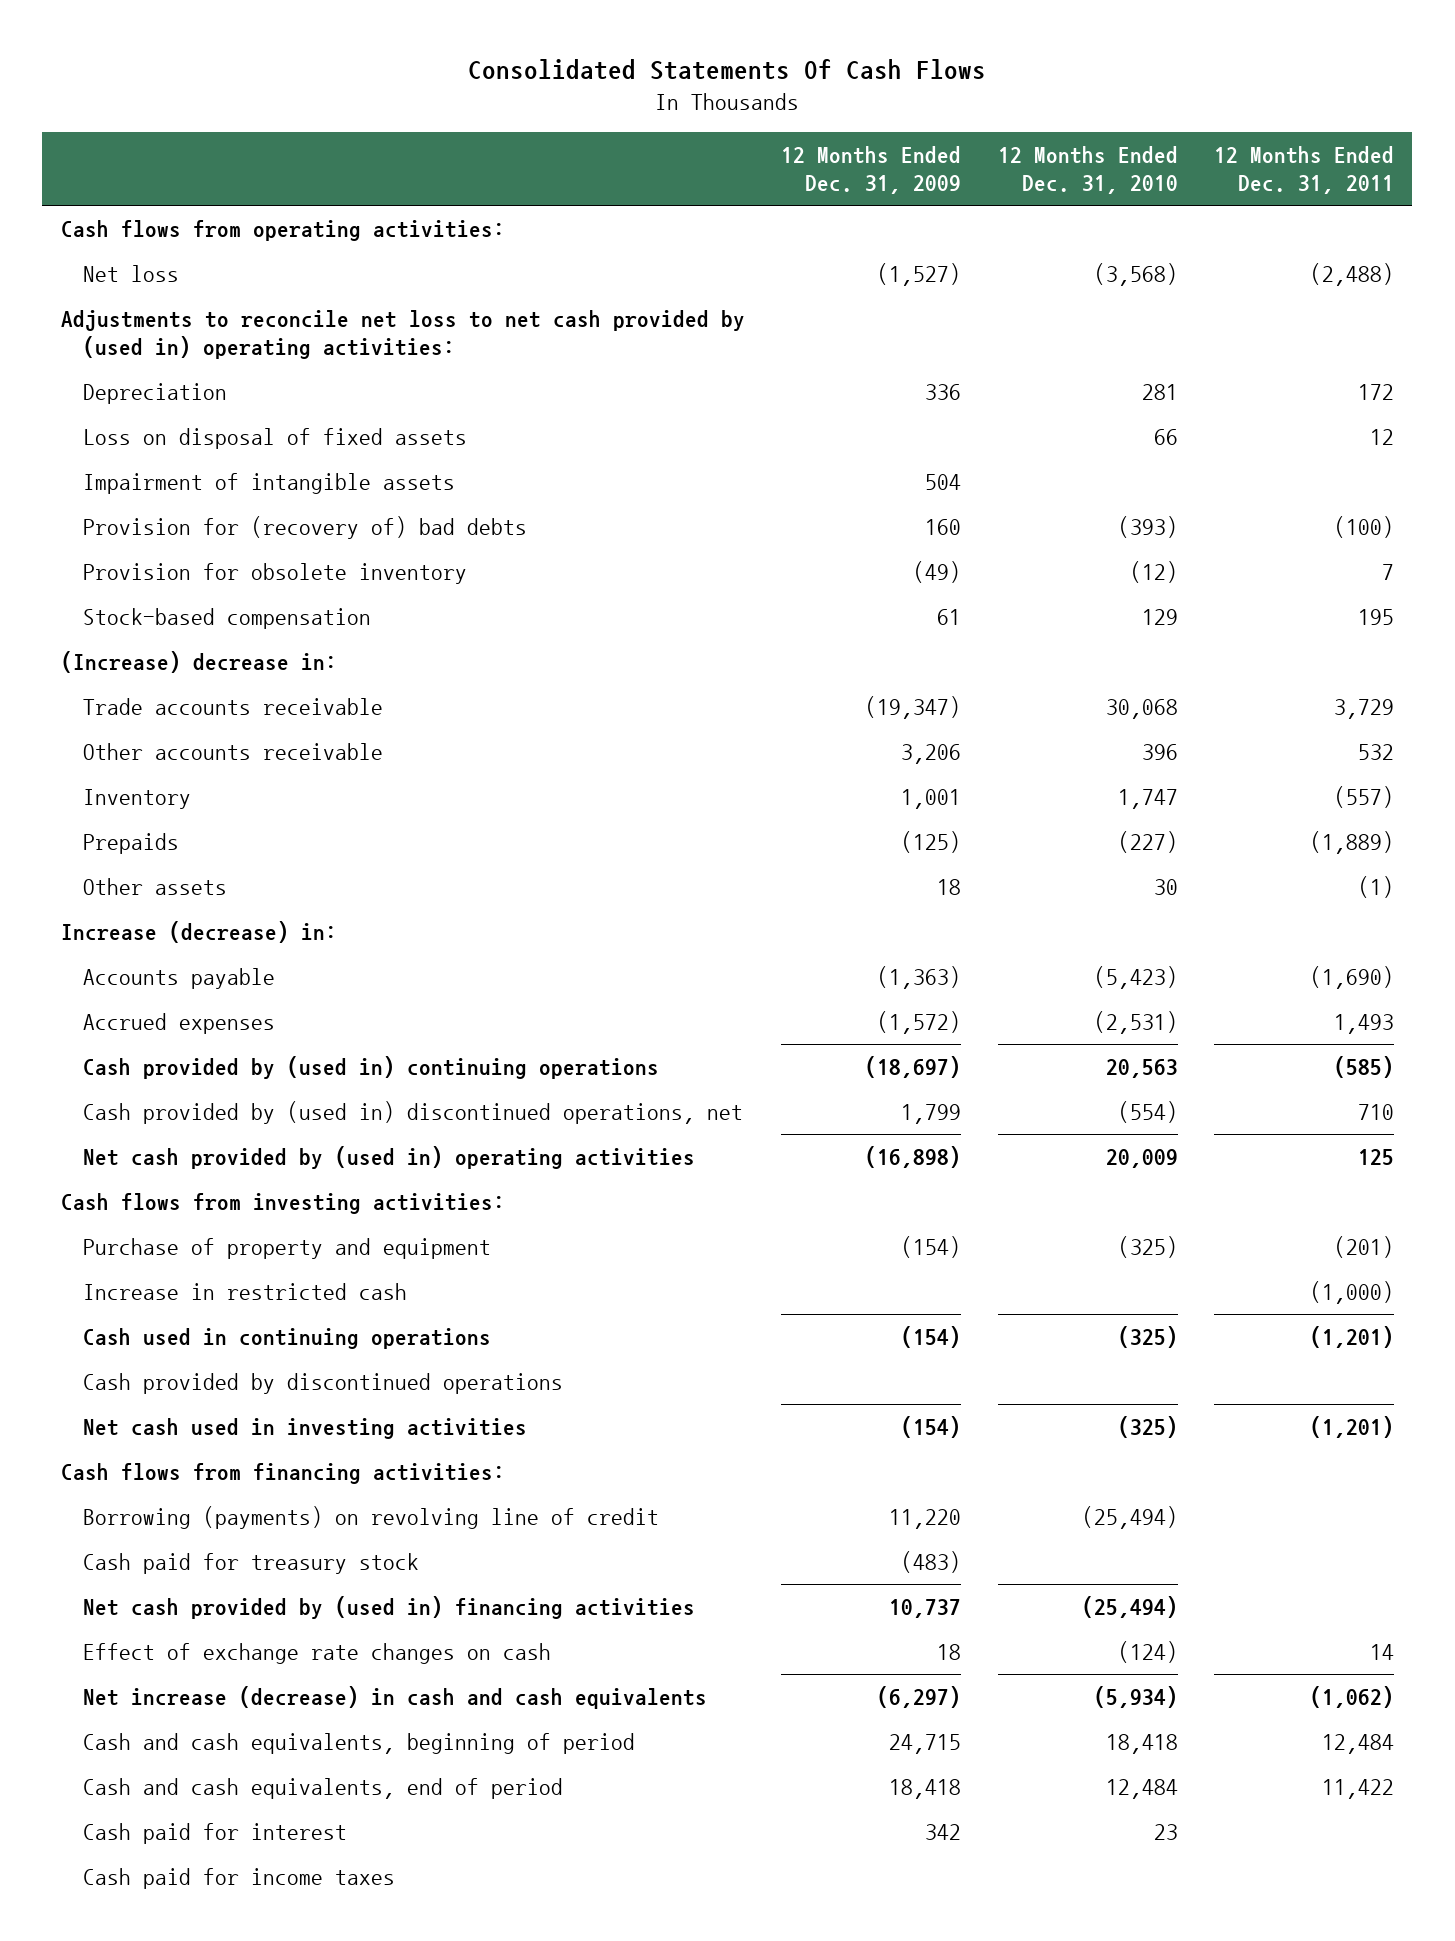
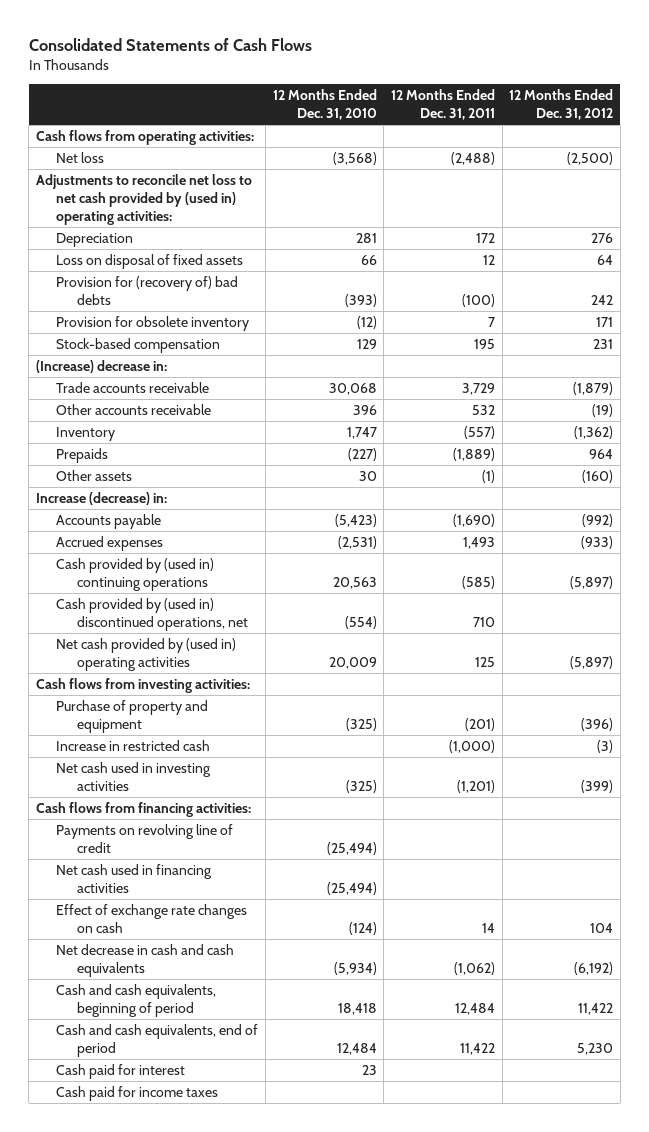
- Consolidated Statements Of Cash Flows
+ Consolidated Statements of Cash Flows
- | 12 Months Ended Dec. 31, 2009 | 12 Months Ended Dec. 31, 2010 | 12 Months Ended Dec. 31, 2011
+ | 12 Months Ended Dec. 31, 2010 | 12 Months Ended Dec. 31, 2011 | 12 Months Ended Dec. 31, 2012
- Impairment of intangible assets | 504 | |
- Cash used in continuing operations | (154) | (325) | (1,201)
- Cash provided by discontinued operations
- Borrowing (payments) on revolving line of credit | 11,220 | (25,494) |
- Cash paid for treasury stock | (483) | |
- Net cash provided by (used in) financing activities | 10,737 | (25,494) |
+ Payments on revolving line of credit | (25,494) | |
+ Net cash used in financing activities | (25,494) | |
- Net increase (decrease) in cash and cash equivalents | (6,297) | (5,934) | (1,062)
+ Net decrease in cash and cash equivalents | (5,934) | (1,062) | (6,192)

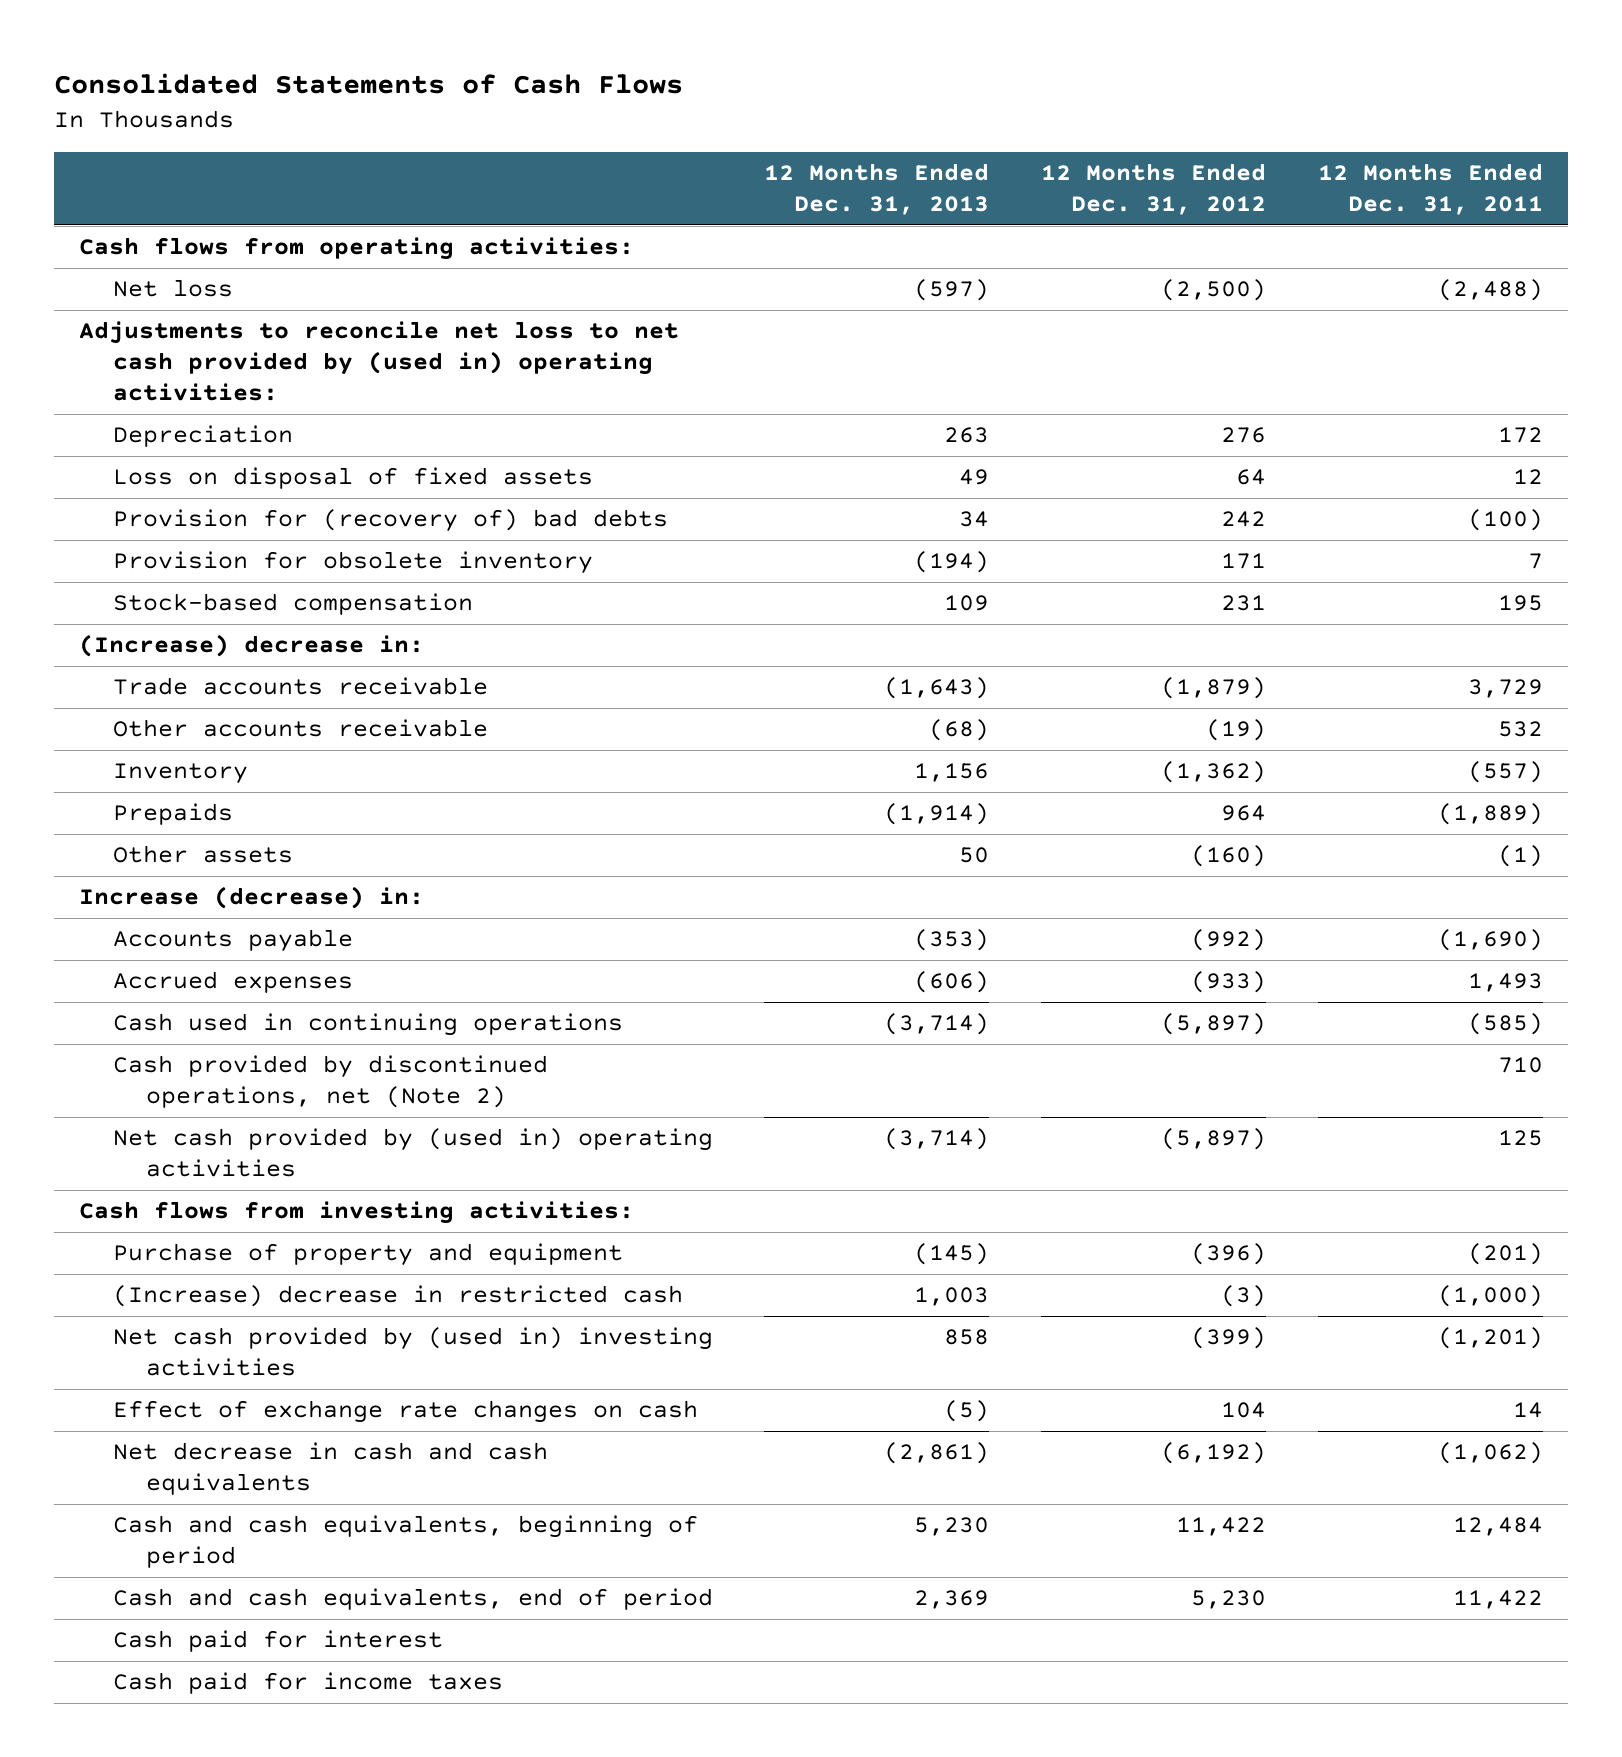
- | 12 Months Ended Dec. 31, 2010 | 12 Months Ended Dec. 31, 2011 | 12 Months Ended Dec. 31, 2012
+ | 12 Months Ended Dec. 31, 2013 | 12 Months Ended Dec. 31, 2012 | 12 Months Ended Dec. 31, 2011
- Cash provided by (used in) continuing operations | 20,563 | (585) | (5,897)
- Cash provided by (used in) discontinued operations, net | (554) | 710 |
+ Cash used in continuing operations | (3,714) | (5,897) | (585)
+ Cash provided by discontinued operations, net (Note 2) | | | 710
- Increase in restricted cash | | (1,000) | (3)
- Net cash used in investing activities | (325) | (1,201) | (399)
- Cash flows from financing activities:
- Payments on revolving line of credit | (25,494) | |
- Net cash used in financing activities | (25,494) | |
+ (Increase) decrease in restricted cash | 1,003 | (3) | (1,000)
+ Net cash provided by (used in) investing activities | 858 | (399) | (1,201)

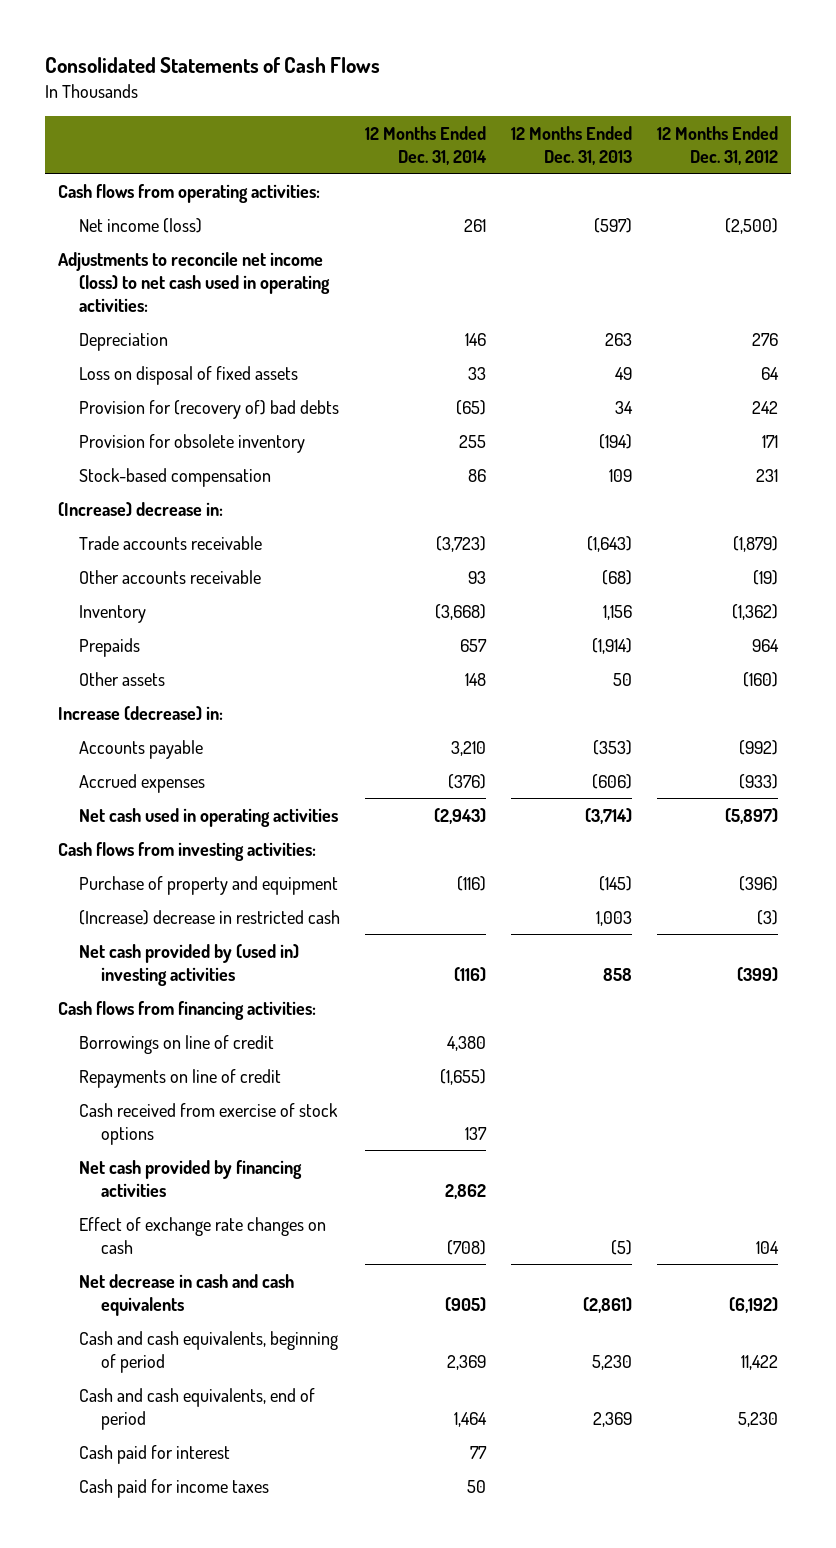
- | 12 Months Ended Dec. 31, 2013 | 12 Months Ended Dec. 31, 2012 | 12 Months Ended Dec. 31, 2011
+ | 12 Months Ended Dec. 31, 2014 | 12 Months Ended Dec. 31, 2013 | 12 Months Ended Dec. 31, 2012
- Net loss | (597) | (2,500) | (2,488)
- Adjustments to reconcile net loss to net cash provided by (used in) operating activities:
+ Net income (loss) | 261 | (597) | (2,500)
+ Adjustments to reconcile net income (loss) to net cash used in operating activities:
- Cash used in continuing operations | (3,714) | (5,897) | (585)
- Cash provided by discontinued operations, net (Note 2) | | | 710
- Net cash provided by (used in) operating activities | (3,714) | (5,897) | 125
+ Net cash used in operating activities | (2,943) | (3,714) | (5,897)
+ Cash flows from financing activities:
+ Borrowings on line of credit | 4,380 | |
+ Repayments on line of credit | (1,655) | |
+ Cash received from exercise of stock options | 137 | |
+ Net cash provided by financing activities | 2,862 | |

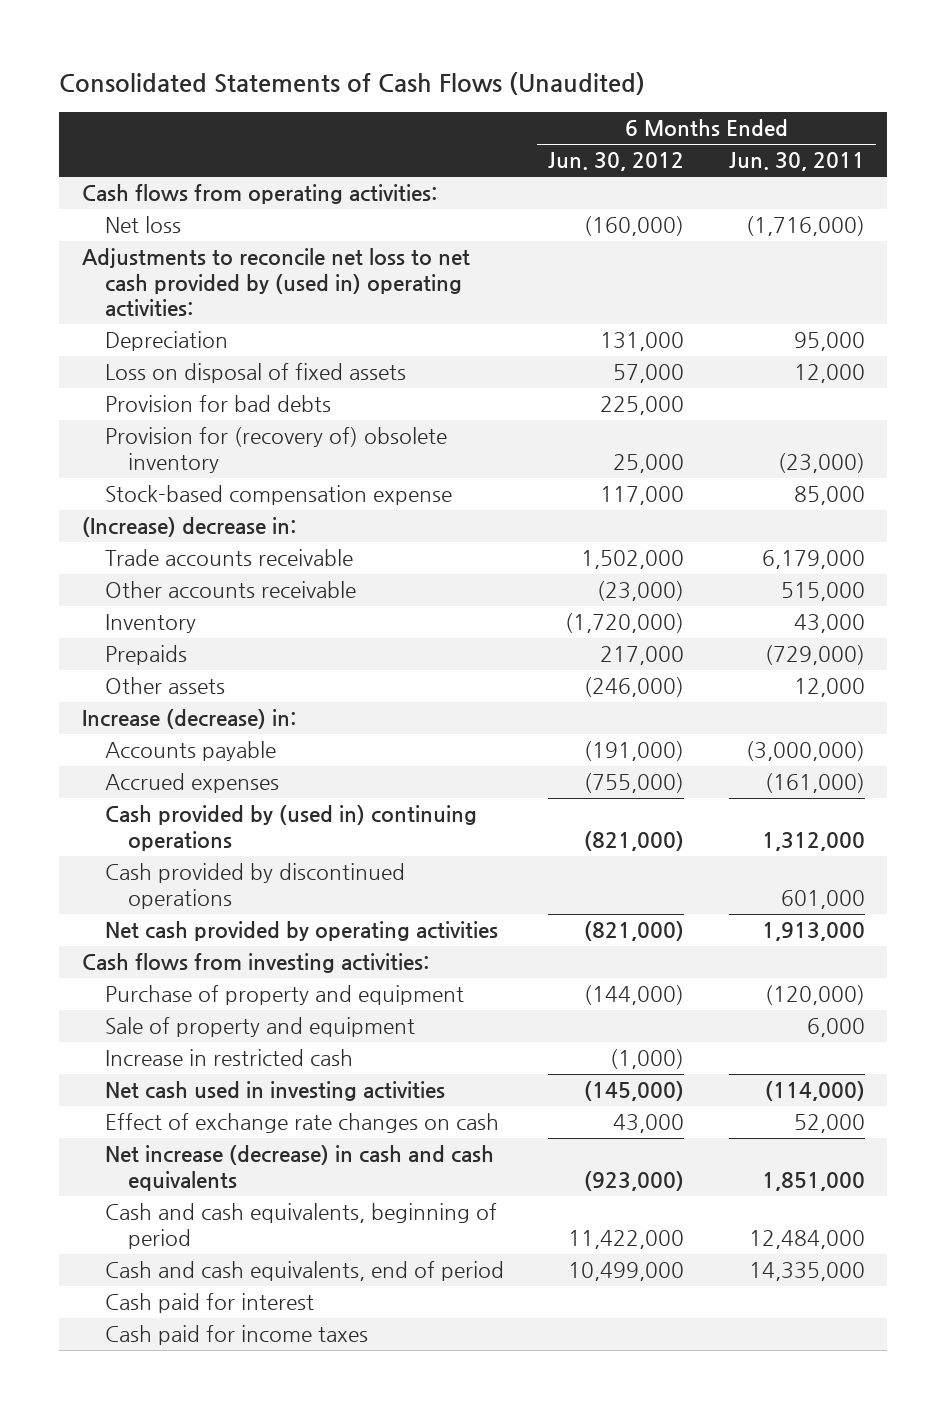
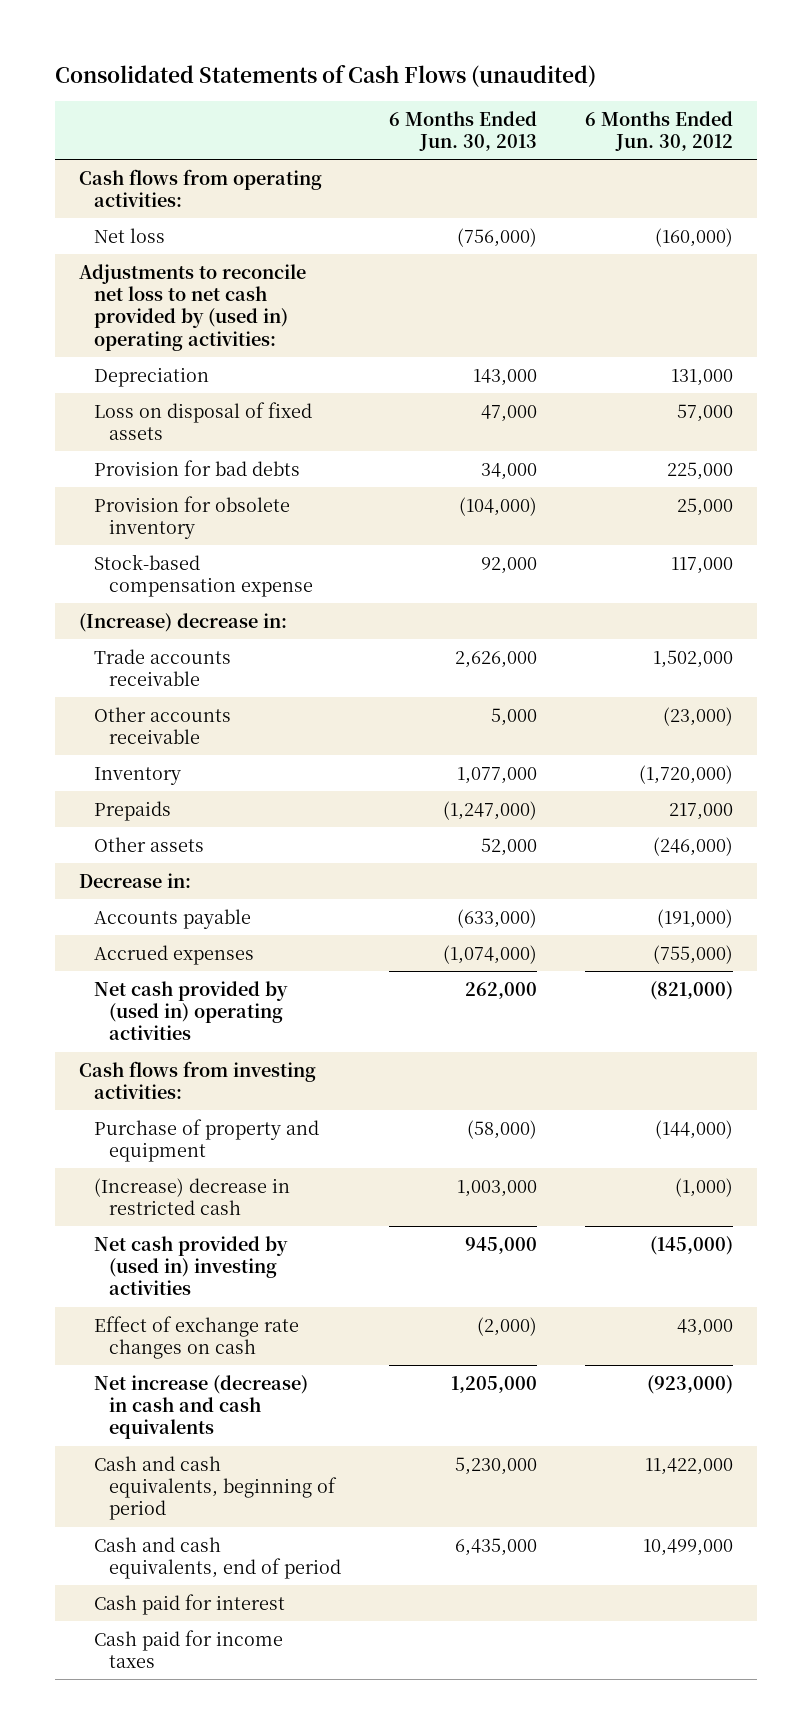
- Consolidated Statements of Cash Flows (Unaudited)
+ Consolidated Statements of Cash Flows (unaudited)
- | 6 Months Ended Jun. 30, 2012 | 6 Months Ended Jun. 30, 2011
+ | 6 Months Ended Jun. 30, 2013 | 6 Months Ended Jun. 30, 2012
- Provision for (recovery of) obsolete inventory | 25,000 | (23,000)
+ Provision for obsolete inventory | (104,000) | 25,000
- Increase (decrease) in:
+ Decrease in:
- Cash provided by (used in) continuing operations | (821,000) | 1,312,000
- Cash provided by discontinued operations | | 601,000
- Net cash provided by operating activities | (821,000) | 1,913,000
+ Net cash provided by (used in) operating activities | 262,000 | (821,000)
- Sale of property and equipment | | 6,000
- Increase in restricted cash | (1,000) |
- Net cash used in investing activities | (145,000) | (114,000)
+ (Increase) decrease in restricted cash | 1,003,000 | (1,000)
+ Net cash provided by (used in) investing activities | 945,000 | (145,000)

